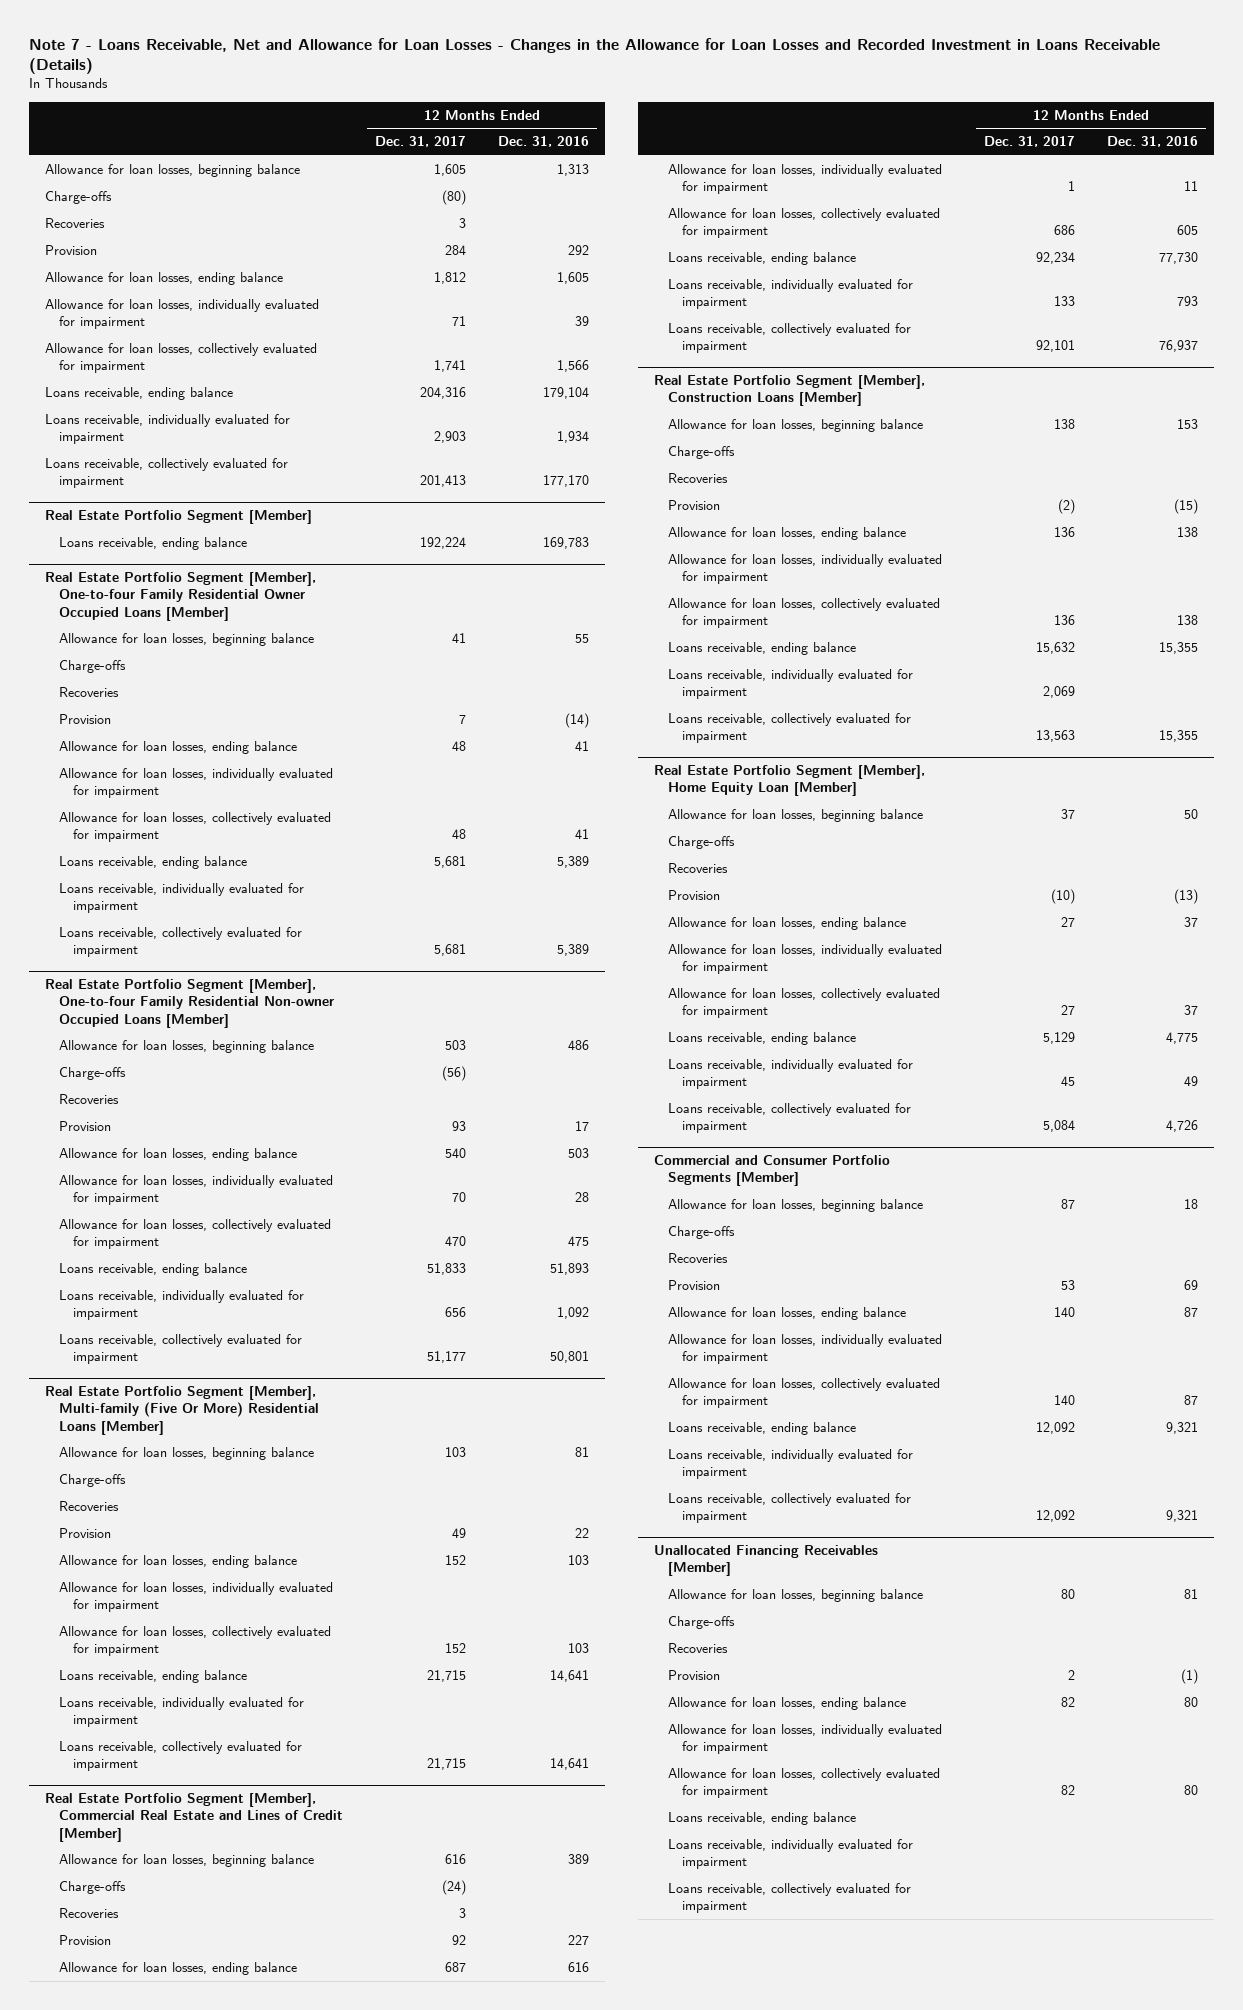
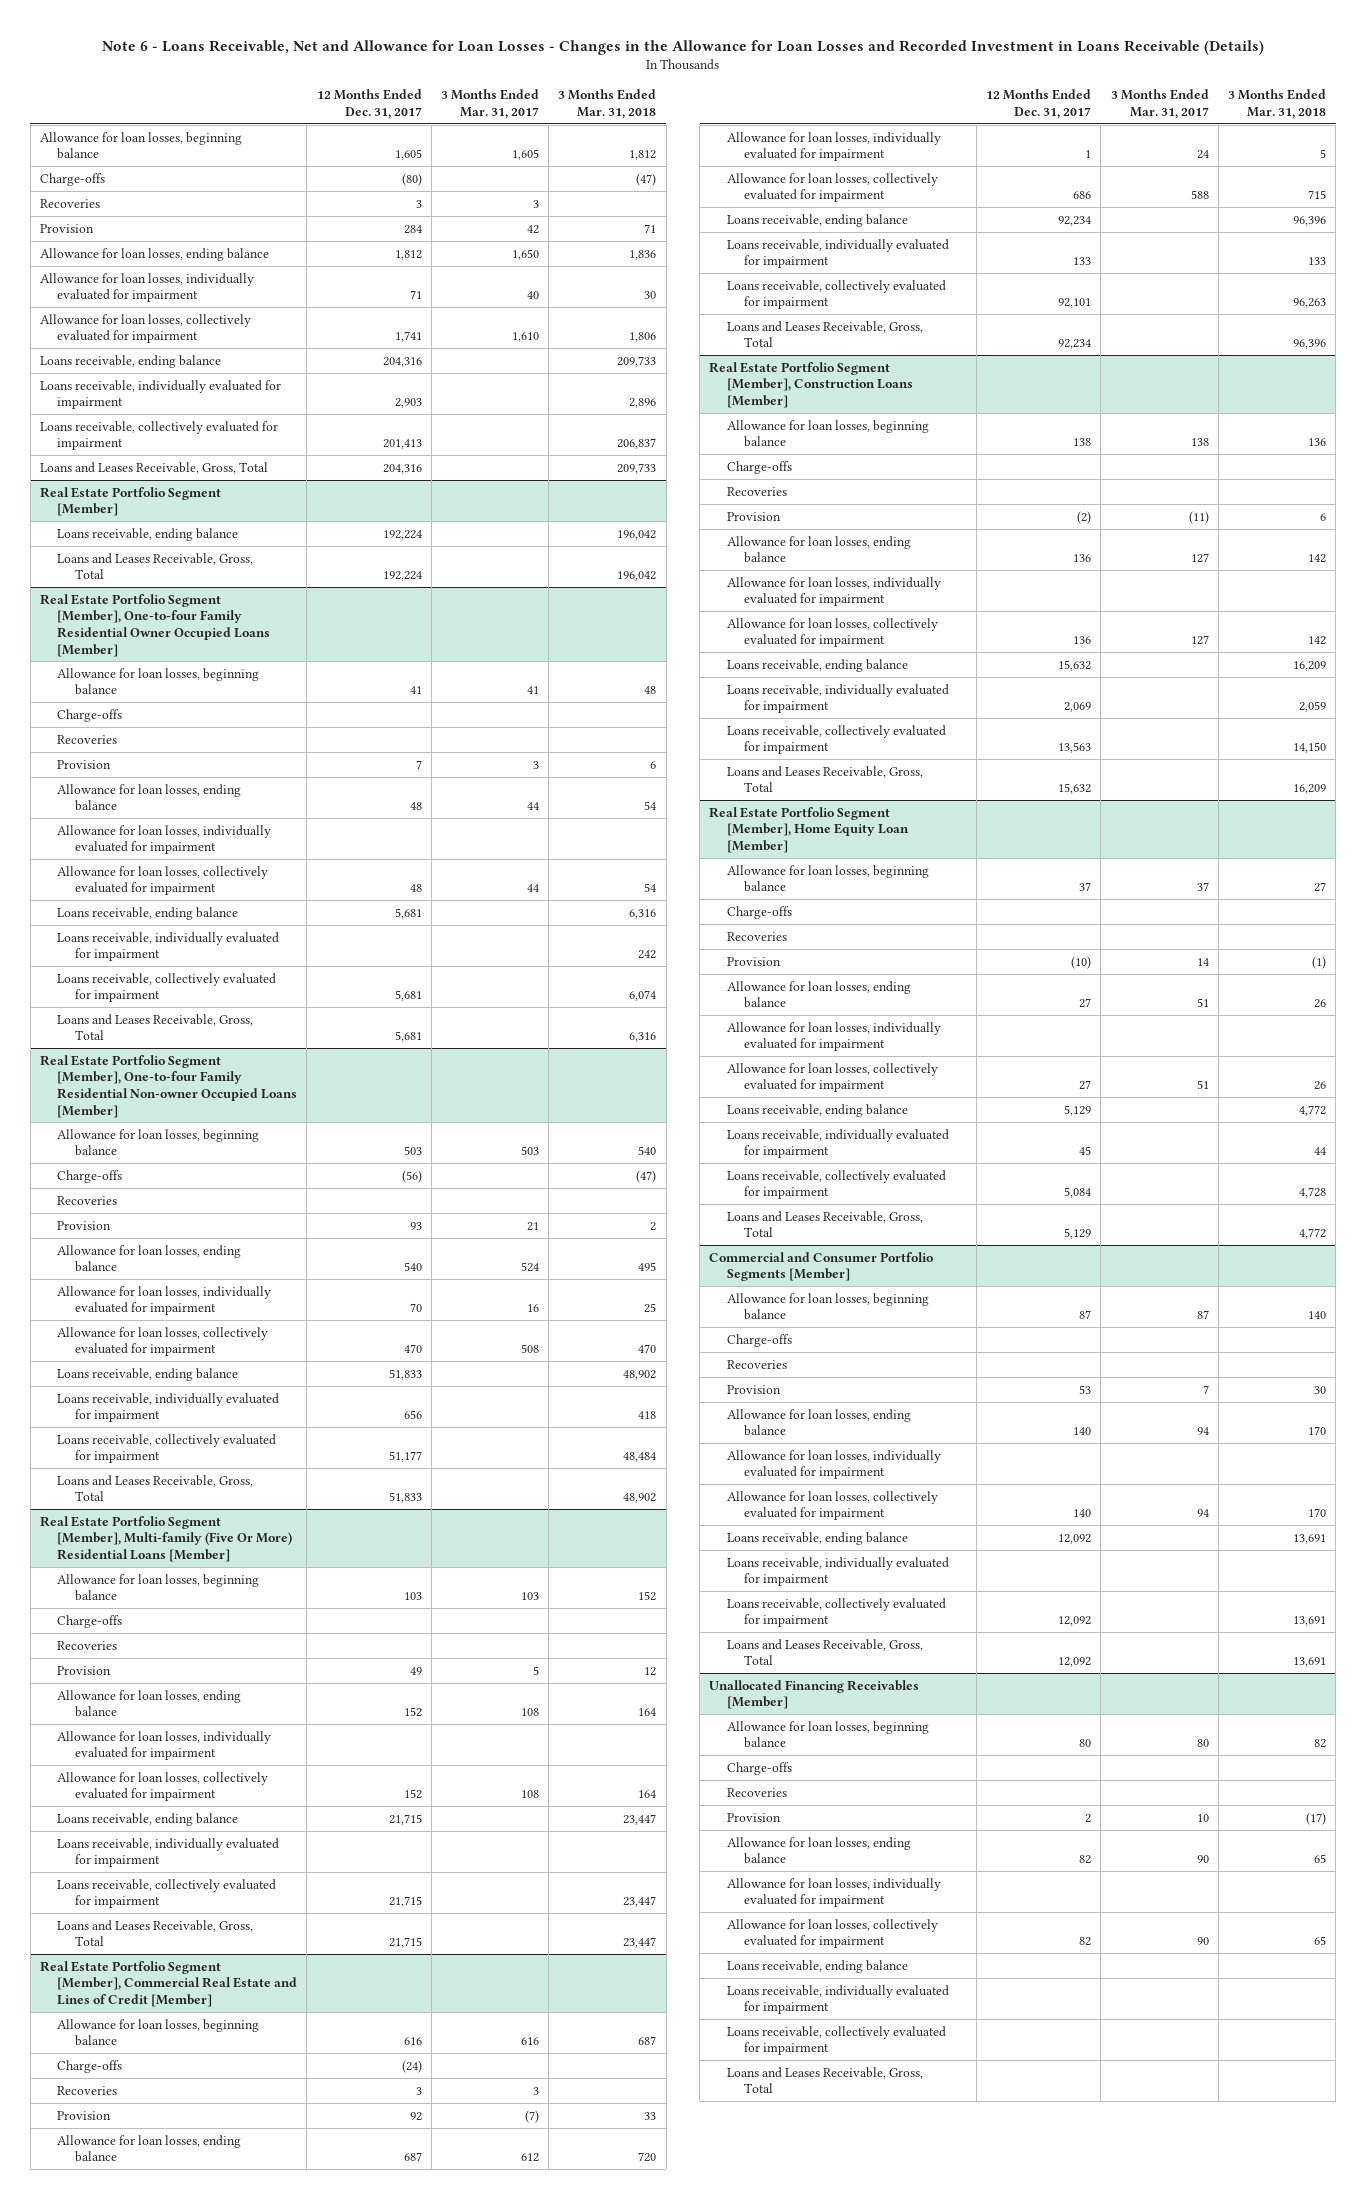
- Note 7 - Loans Receivable, Net and Allowance for Loan Losses - Changes in the Allowance for Loan Losses and Recorded Investment in Loans Receivable (Details)
+ Note 6 - Loans Receivable, Net and Allowance for Loan Losses - Changes in the Allowance for Loan Losses and Recorded Investment in Loans Receivable (Details)
- | 12 Months Ended Dec. 31, 2017 | 12 Months Ended Dec. 31, 2016
+ | 12 Months Ended Dec. 31, 2017 | 3 Months Ended Mar. 31, 2017 | 3 Months Ended Mar. 31, 2018
+ Loans and Leases Receivable, Gross, Total | 204,316 | | 209,733
@ Real Estate Portfolio Segment [Member]
+ Loans and Leases Receivable, Gross, Total | 192,224 | | 196,042
@ Real Estate Portfolio Segment [Member], One-to-four Family Residential Owner Occupied Loans [Member]
+ Loans and Leases Receivable, Gross, Total | 5,681 | | 6,316
@ Real Estate Portfolio Segment [Member], One-to-four Family Residential Non-owner Occupied Loans [Member]
+ Loans and Leases Receivable, Gross, Total | 51,833 | | 48,902
@ Real Estate Portfolio Segment [Member], Multi-family (Five Or More) Residential Loans [Member]
+ Loans and Leases Receivable, Gross, Total | 21,715 | | 23,447
@ Real Estate Portfolio Segment [Member], Commercial Real Estate and Lines of Credit [Member]
+ Loans and Leases Receivable, Gross, Total | 92,234 | | 96,396
@ Real Estate Portfolio Segment [Member], Construction Loans [Member]
+ Loans and Leases Receivable, Gross, Total | 15,632 | | 16,209
@ Real Estate Portfolio Segment [Member], Home Equity Loan [Member]
+ Loans and Leases Receivable, Gross, Total | 5,129 | | 4,772
@ Commercial and Consumer Portfolio Segments [Member]
+ Loans and Leases Receivable, Gross, Total | 12,092 | | 13,691
@ Unallocated Financing Receivables [Member]
+ Loans and Leases Receivable, Gross, Total

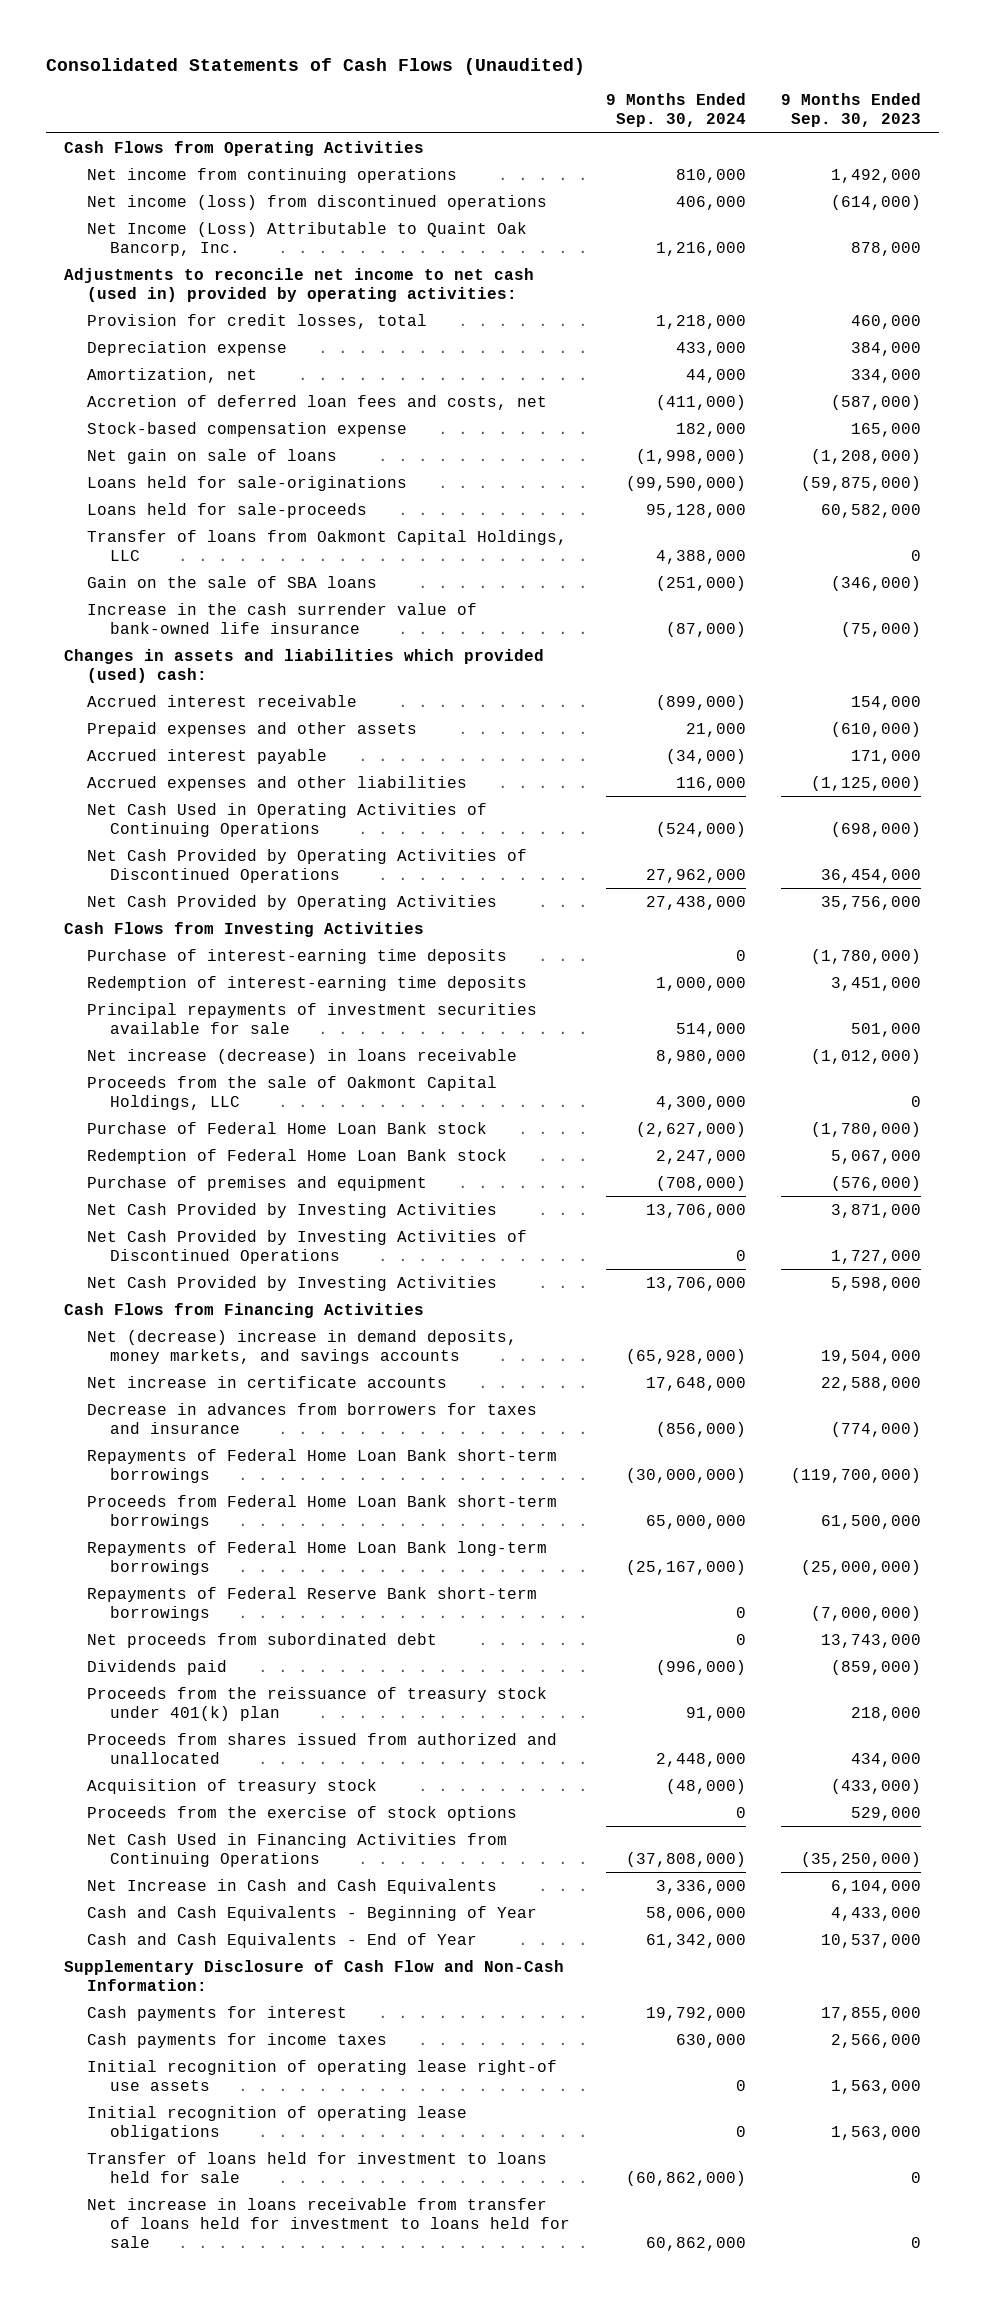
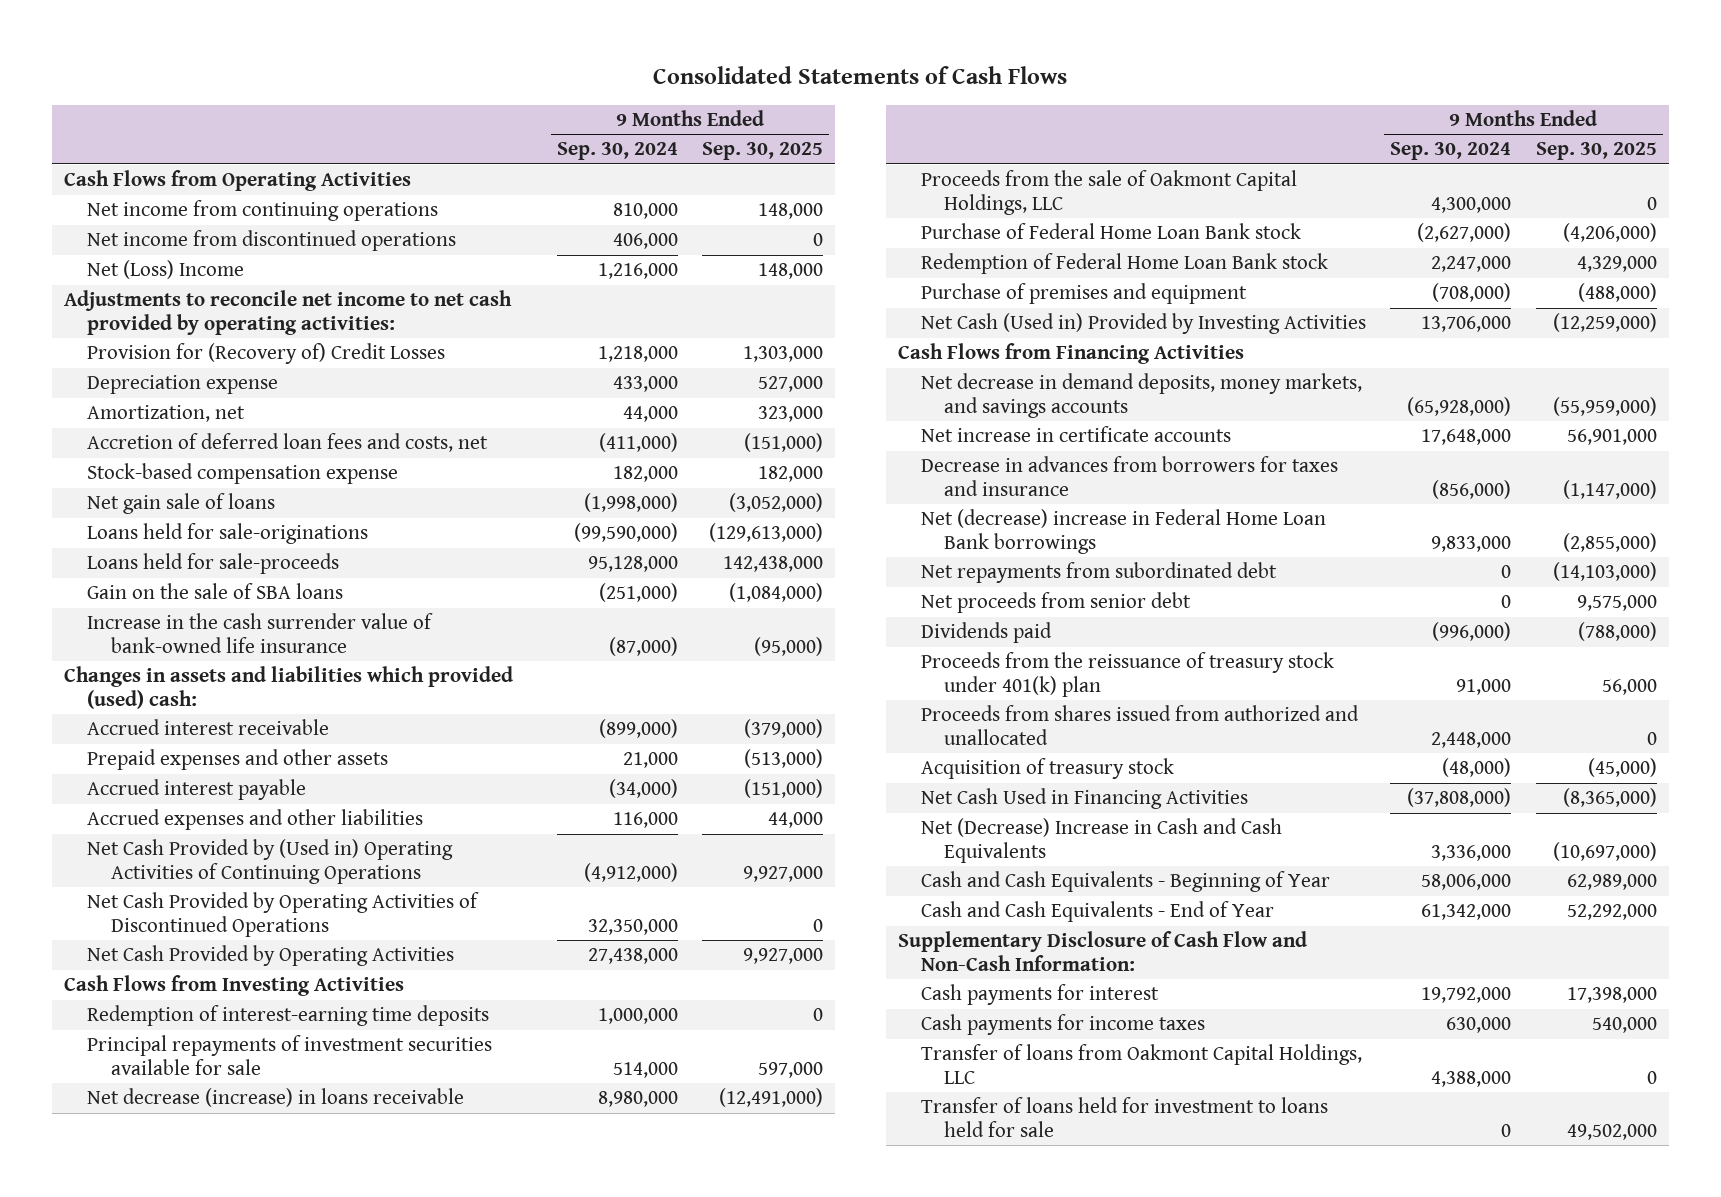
- Consolidated Statements of Cash Flows (Unaudited)
+ Consolidated Statements of Cash Flows
- | 9 Months Ended Sep. 30, 2024 | 9 Months Ended Sep. 30, 2023
+ | 9 Months Ended Sep. 30, 2024 | 9 Months Ended Sep. 30, 2025
- Net income (loss) from discontinued operations | 406,000 | (614,000)
- Net Income (Loss) Attributable to Quaint Oak Bancorp, Inc. | 1,216,000 | 878,000
- Adjustments to reconcile net income to net cash (used in) provided by operating activities:
- Provision for credit losses, total | 1,218,000 | 460,000
+ Net income from discontinued operations | 406,000 | 0
+ Net (Loss) Income | 1,216,000 | 148,000
+ Adjustments to reconcile net income to net cash provided by operating activities:
+ Provision for (Recovery of) Credit Losses | 1,218,000 | 1,303,000
- Net gain on sale of loans | (1,998,000) | (1,208,000)
+ Net gain sale of loans | (1,998,000) | (3,052,000)
- Net Cash Used in Operating Activities of Continuing Operations | (524,000) | (698,000)
- Net Cash Provided by Operating Activities of Discontinued Operations | 27,962,000 | 36,454,000
+ Net Cash Provided by (Used in) Operating Activities of Continuing Operations | (4,912,000) | 9,927,000
+ Net Cash Provided by Operating Activities of Discontinued Operations | 32,350,000 | 0
- Purchase of interest-earning time deposits | 0 | (1,780,000)
- Net increase (decrease) in loans receivable | 8,980,000 | (1,012,000)
+ Net decrease (increase) in loans receivable | 8,980,000 | (12,491,000)
- Net Cash Provided by Investing Activities | 13,706,000 | 3,871,000
- Net Cash Provided by Investing Activities of Discontinued Operations | 0 | 1,727,000
- Net Cash Provided by Investing Activities | 13,706,000 | 5,598,000
+ Net Cash (Used in) Provided by Investing Activities | 13,706,000 | (12,259,000)
- Net (decrease) increase in demand deposits, money markets, and savings accounts | (65,928,000) | 19,504,000
+ Net decrease in demand deposits, money markets, and savings accounts | (65,928,000) | (55,959,000)
- Repayments of Federal Home Loan Bank short-term borrowings | (30,000,000) | (119,700,000)
- Proceeds from Federal Home Loan Bank short-term borrowings | 65,000,000 | 61,500,000
- Repayments of Federal Home Loan Bank long-term borrowings | (25,167,000) | (25,000,000)
- Repayments of Federal Reserve Bank short-term borrowings | 0 | (7,000,000)
- Net proceeds from subordinated debt | 0 | 13,743,000
+ Net (decrease) increase in Federal Home Loan Bank borrowings | 9,833,000 | (2,855,000)
+ Net repayments from subordinated debt | 0 | (14,103,000)
+ Net proceeds from senior debt | 0 | 9,575,000
- Proceeds from the exercise of stock options | 0 | 529,000
- Net Cash Used in Financing Activities from Continuing Operations | (37,808,000) | (35,250,000)
- Net Increase in Cash and Cash Equivalents | 3,336,000 | 6,104,000
+ Net Cash Used in Financing Activities | (37,808,000) | (8,365,000)
+ Net (Decrease) Increase in Cash and Cash Equivalents | 3,336,000 | (10,697,000)
- Initial recognition of operating lease right-of use assets | 0 | 1,563,000
- Initial recognition of operating lease obligations | 0 | 1,563,000
- Transfer of loans held for investment to loans held for sale | (60,862,000) | 0
- Net increase in loans receivable from transfer of loans held for investment to loans held for sale | 60,862,000 | 0
moved down: Transfer of loans from Oakmont Capital Holdings, LLC | 4,388,000 | 0
+ Transfer of loans held for investment to loans held for sale | 0 | 49,502,000

